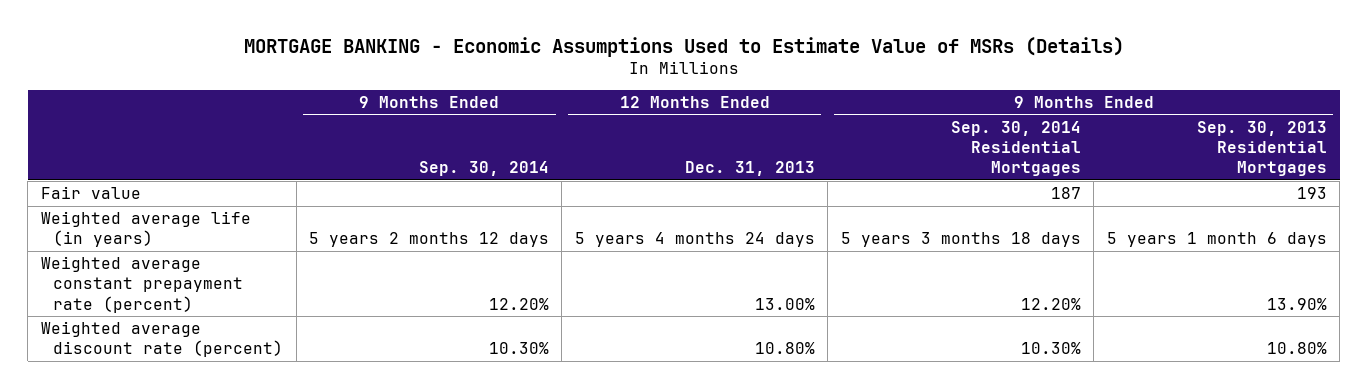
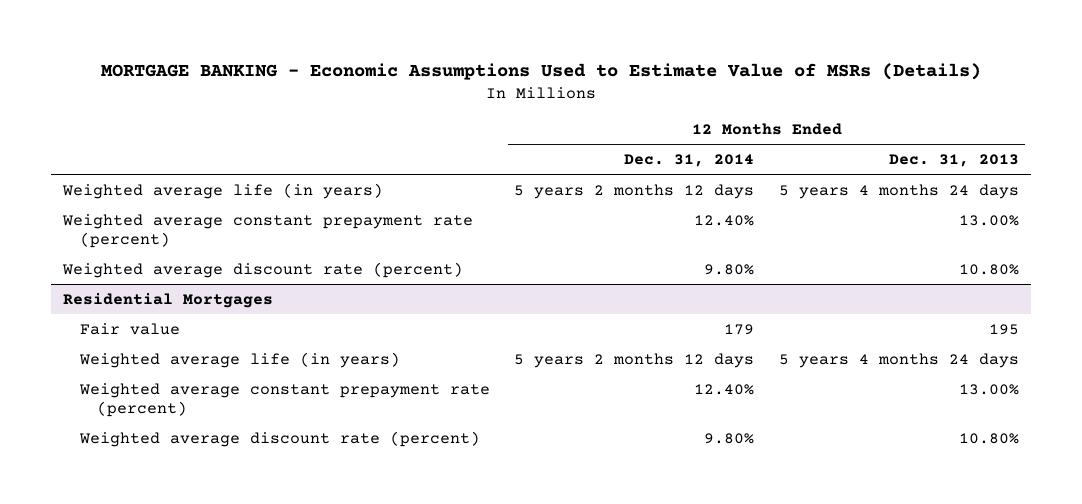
- | 9 Months Ended Sep. 30, 2014 | 12 Months Ended Dec. 31, 2013 | 9 Months Ended Sep. 30, 2014 Residential Mortgages | 9 Months Ended Sep. 30, 2013 Residential Mortgages
+ | 12 Months Ended Dec. 31, 2014 | 12 Months Ended Dec. 31, 2013
- Fair value | | | 187 | 193
+ Residential Mortgages
+ Fair value | 179 | 195
+ Weighted average life (in years) | 5 years 2 months 12 days | 5 years 4 months 24 days
+ Weighted average constant prepayment rate (percent) | 12.40% | 13.00%
+ Weighted average discount rate (percent) | 9.80% | 10.80%

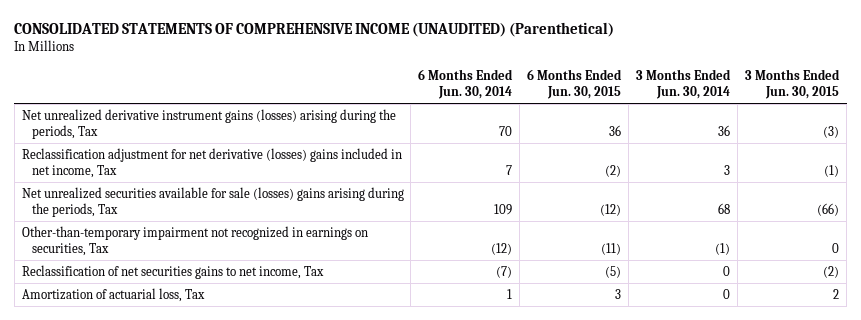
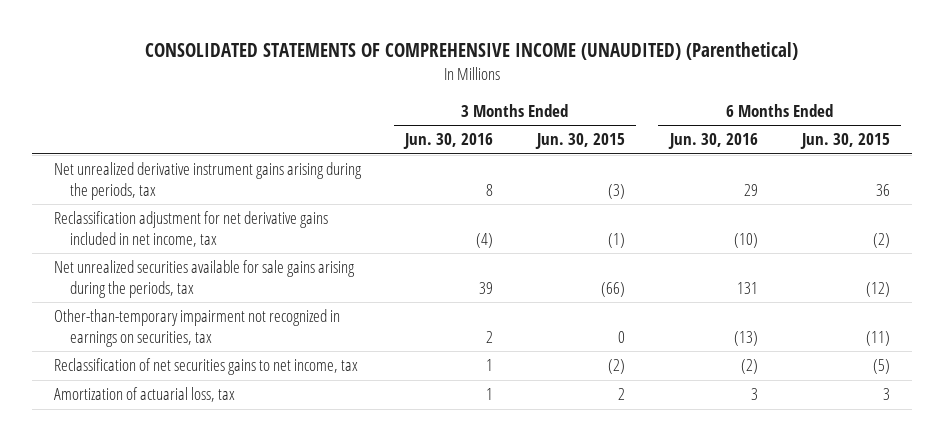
- | 6 Months Ended Jun. 30, 2014 | 6 Months Ended Jun. 30, 2015 | 3 Months Ended Jun. 30, 2014 | 3 Months Ended Jun. 30, 2015
+ | 3 Months Ended Jun. 30, 2016 | 3 Months Ended Jun. 30, 2015 | 6 Months Ended Jun. 30, 2016 | 6 Months Ended Jun. 30, 2015
- Net unrealized derivative instrument gains (losses) arising during the periods, Tax | 70 | 36 | 36 | (3)
- Reclassification adjustment for net derivative (losses) gains included in net income, Tax | 7 | (2) | 3 | (1)
- Net unrealized securities available for sale (losses) gains arising during the periods, Tax | 109 | (12) | 68 | (66)
- Other-than-temporary impairment not recognized in earnings on securities, Tax | (12) | (11) | (1) | 0
- Reclassification of net securities gains to net income, Tax | (7) | (5) | 0 | (2)
- Amortization of actuarial loss, Tax | 1 | 3 | 0 | 2
+ Net unrealized derivative instrument gains arising during the periods, tax | 8 | (3) | 29 | 36
+ Reclassification adjustment for net derivative gains included in net income, tax | (4) | (1) | (10) | (2)
+ Net unrealized securities available for sale gains arising during the periods, tax | 39 | (66) | 131 | (12)
+ Other-than-temporary impairment not recognized in earnings on securities, tax | 2 | 0 | (13) | (11)
+ Reclassification of net securities gains to net income, tax | 1 | (2) | (2) | (5)
+ Amortization of actuarial loss, tax | 1 | 2 | 3 | 3

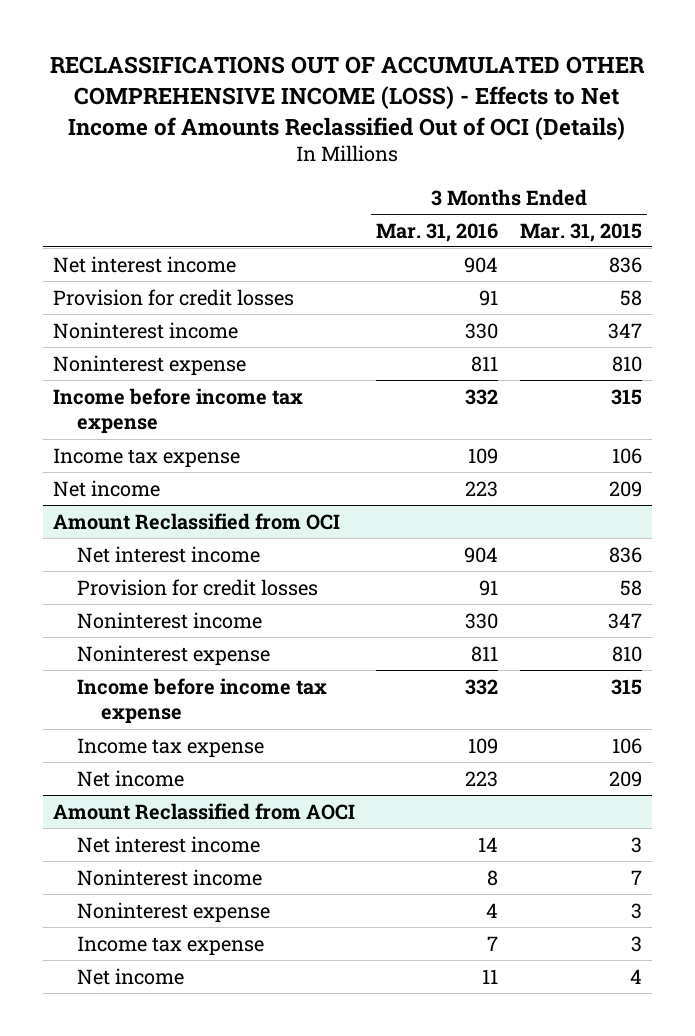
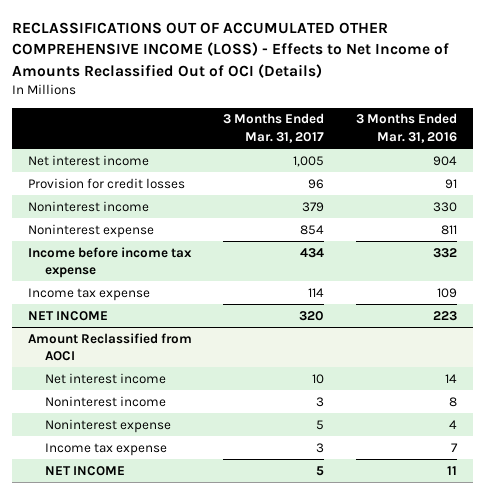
- | 3 Months Ended Mar. 31, 2016 | 3 Months Ended Mar. 31, 2015
+ | 3 Months Ended Mar. 31, 2017 | 3 Months Ended Mar. 31, 2016
- Net income | 223 | 209
- Amount Reclassified from OCI
- Net interest income | 904 | 836
- Provision for credit losses | 91 | 58
- Noninterest income | 330 | 347
- Noninterest expense | 811 | 810
- Income before income tax expense | 332 | 315
- Income tax expense | 109 | 106
- Net income | 223 | 209
+ NET INCOME | 320 | 223
@ Amount Reclassified from AOCI
- Net income | 11 | 4
+ NET INCOME | 5 | 11

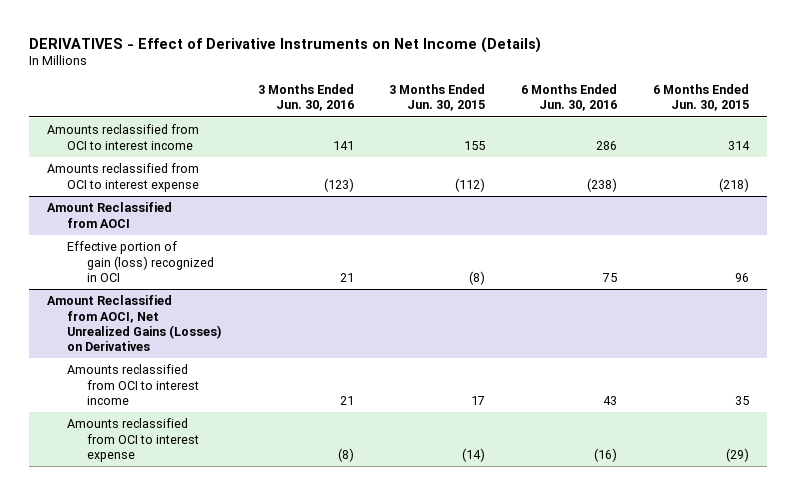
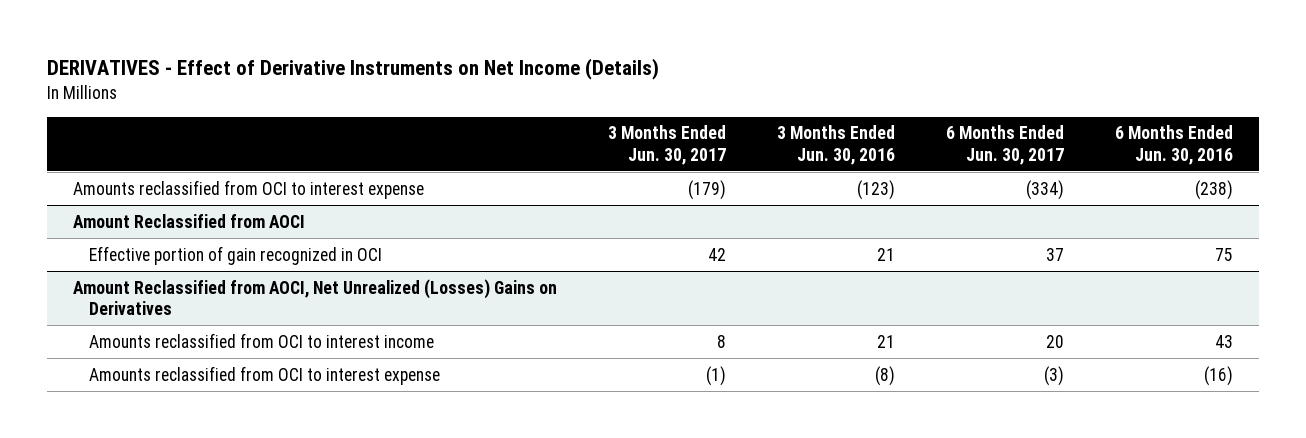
- | 3 Months Ended Jun. 30, 2016 | 3 Months Ended Jun. 30, 2015 | 6 Months Ended Jun. 30, 2016 | 6 Months Ended Jun. 30, 2015
+ | 3 Months Ended Jun. 30, 2017 | 3 Months Ended Jun. 30, 2016 | 6 Months Ended Jun. 30, 2017 | 6 Months Ended Jun. 30, 2016
- Amounts reclassified from OCI to interest income | 141 | 155 | 286 | 314
@ Amount Reclassified from AOCI
- Effective portion of gain (loss) recognized in OCI | 21 | (8) | 75 | 96
- Amount Reclassified from AOCI, Net Unrealized Gains (Losses) on Derivatives
@ Amount Reclassified from AOCI
+ Effective portion of gain recognized in OCI | 42 | 21 | 37 | 75
+ Amount Reclassified from AOCI, Net Unrealized (Losses) Gains on Derivatives

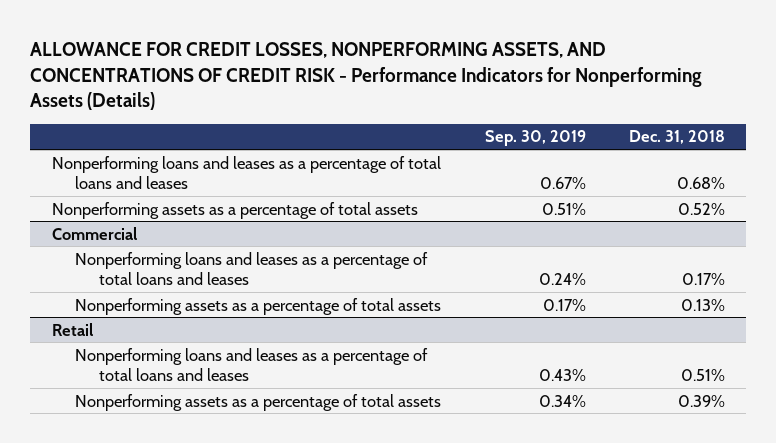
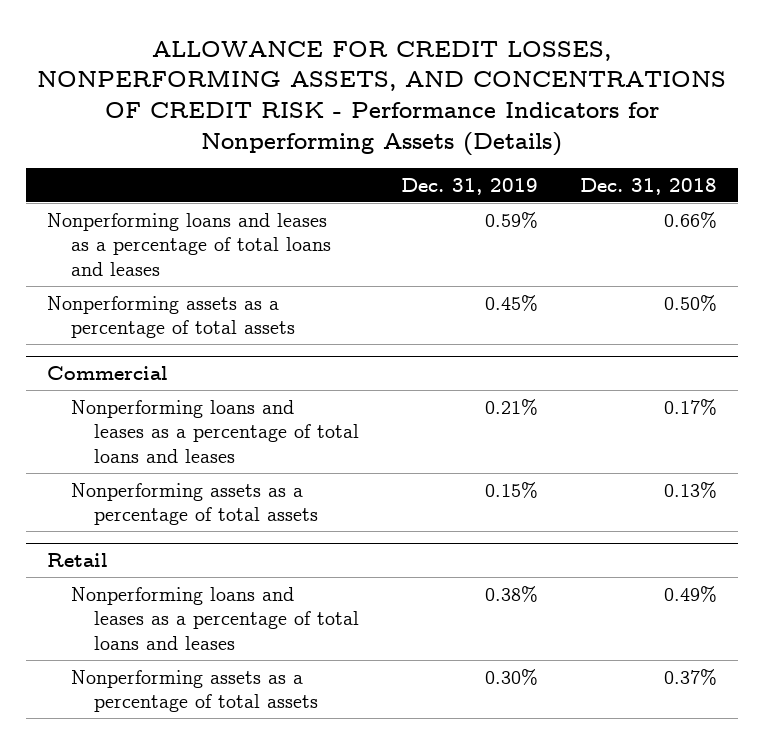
- | Sep. 30, 2019 | Dec. 31, 2018
+ | Dec. 31, 2019 | Dec. 31, 2018
- Nonperforming loans and leases as a percentage of total loans and leases | 0.67% | 0.68%
- Nonperforming assets as a percentage of total assets | 0.51% | 0.52%
+ Nonperforming loans and leases as a percentage of total loans and leases | 0.59% | 0.66%
+ Nonperforming assets as a percentage of total assets | 0.45% | 0.50%
@ Retail
- Nonperforming loans and leases as a percentage of total loans and leases | 0.43% | 0.51%
- Nonperforming assets as a percentage of total assets | 0.34% | 0.39%
+ Nonperforming loans and leases as a percentage of total loans and leases | 0.38% | 0.49%
+ Nonperforming assets as a percentage of total assets | 0.30% | 0.37%

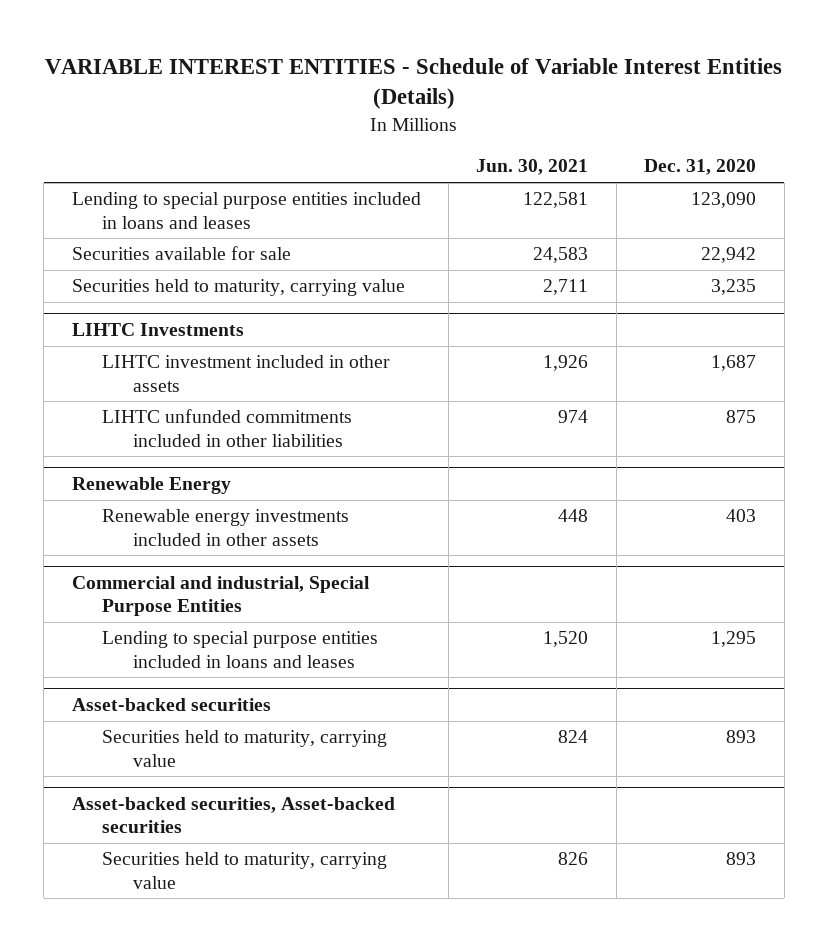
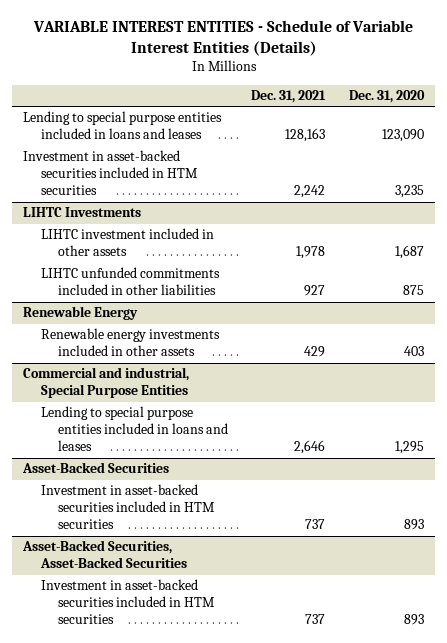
- | Jun. 30, 2021 | Dec. 31, 2020
+ | Dec. 31, 2021 | Dec. 31, 2020
- Securities available for sale | 24,583 | 22,942
- Securities held to maturity, carrying value | 2,711 | 3,235
+ Investment in asset-backed securities included in HTM securities | 2,242 | 3,235
- Asset-backed securities
- Securities held to maturity, carrying value | 824 | 893
- Asset-backed securities, Asset-backed securities
- Securities held to maturity, carrying value | 826 | 893
+ Asset-Backed Securities
+ Investment in asset-backed securities included in HTM securities | 737 | 893
+ Asset-Backed Securities, Asset-Backed Securities
+ Investment in asset-backed securities included in HTM securities | 737 | 893

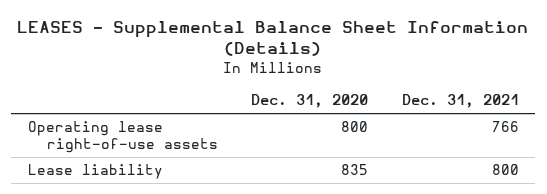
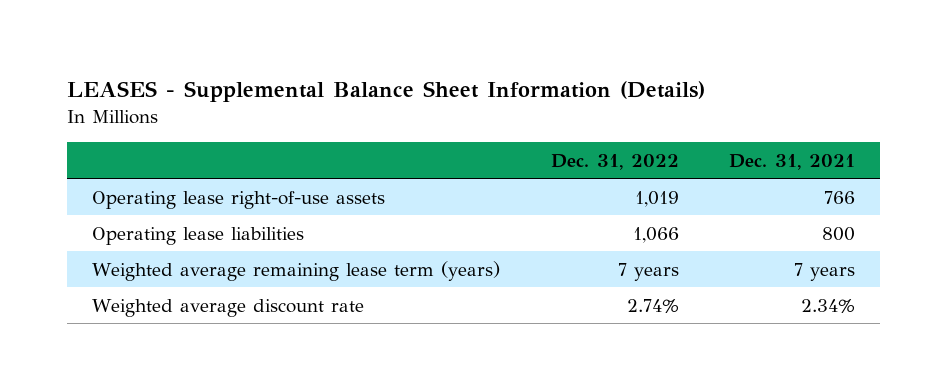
- | Dec. 31, 2020 | Dec. 31, 2021
+ | Dec. 31, 2022 | Dec. 31, 2021
- Lease liability | 835 | 800
+ Operating lease liabilities | 1,066 | 800
+ Weighted average remaining lease term (years) | 7 years | 7 years
+ Weighted average discount rate | 2.74% | 2.34%

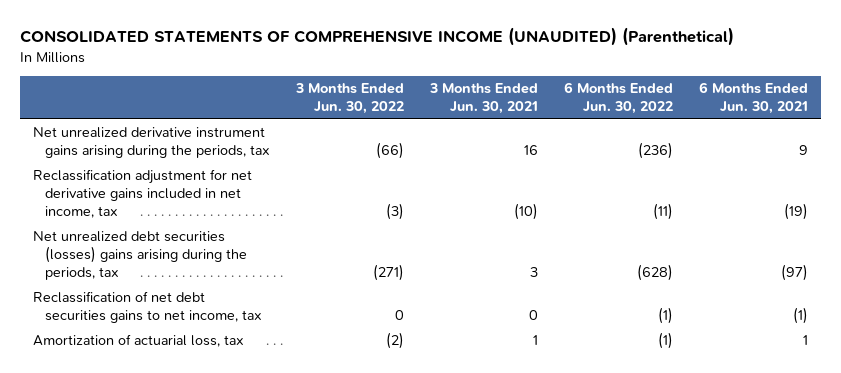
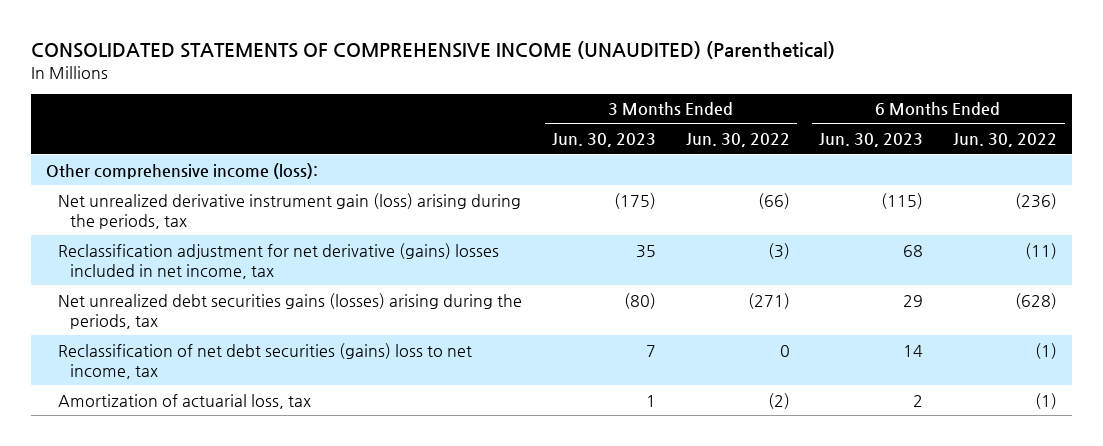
- | 3 Months Ended Jun. 30, 2022 | 3 Months Ended Jun. 30, 2021 | 6 Months Ended Jun. 30, 2022 | 6 Months Ended Jun. 30, 2021
+ | 3 Months Ended Jun. 30, 2023 | 3 Months Ended Jun. 30, 2022 | 6 Months Ended Jun. 30, 2023 | 6 Months Ended Jun. 30, 2022
- Net unrealized derivative instrument gains arising during the periods, tax | (66) | 16 | (236) | 9
- Reclassification adjustment for net derivative gains included in net income, tax | (3) | (10) | (11) | (19)
- Net unrealized debt securities (losses) gains arising during the periods, tax | (271) | 3 | (628) | (97)
- Reclassification of net debt securities gains to net income, tax | 0 | 0 | (1) | (1)
+ Other comprehensive income (loss):
+ Net unrealized derivative instrument gain (loss) arising during the periods, tax | (175) | (66) | (115) | (236)
+ Reclassification adjustment for net derivative (gains) losses included in net income, tax | 35 | (3) | 68 | (11)
+ Net unrealized debt securities gains (losses) arising during the periods, tax | (80) | (271) | 29 | (628)
+ Reclassification of net debt securities (gains) loss to net income, tax | 7 | 0 | 14 | (1)

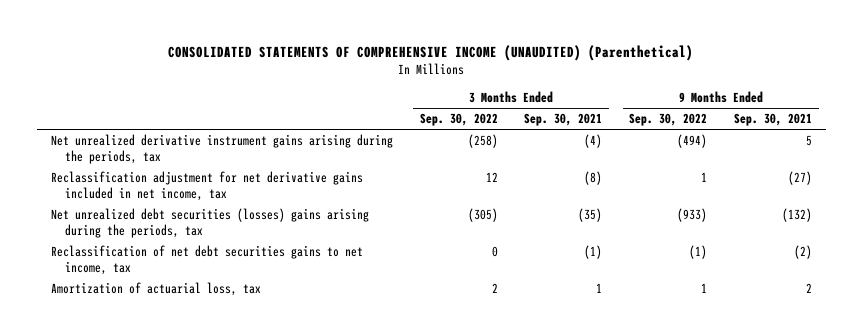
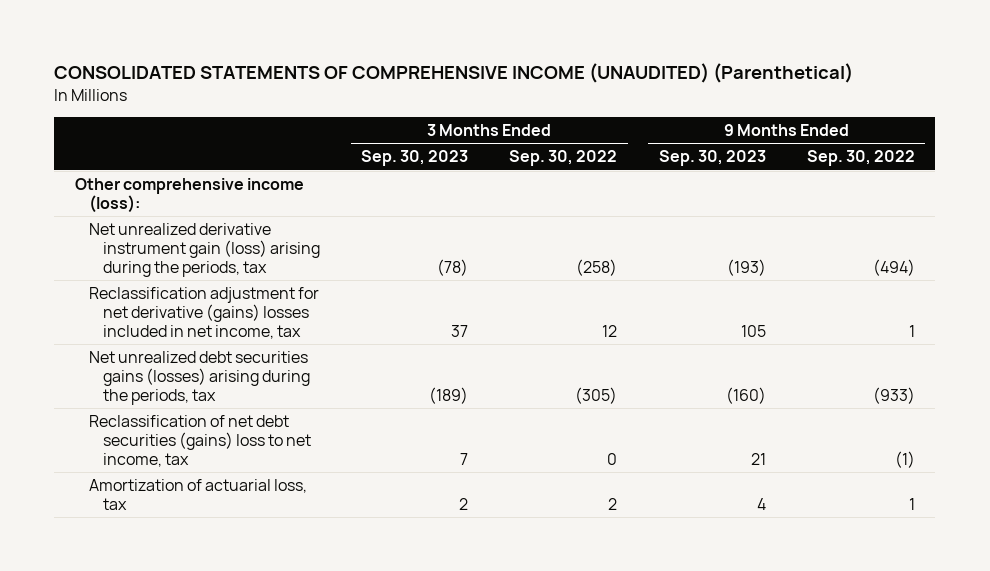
- | 3 Months Ended Sep. 30, 2022 | 3 Months Ended Sep. 30, 2021 | 9 Months Ended Sep. 30, 2022 | 9 Months Ended Sep. 30, 2021
+ | 3 Months Ended Sep. 30, 2023 | 3 Months Ended Sep. 30, 2022 | 9 Months Ended Sep. 30, 2023 | 9 Months Ended Sep. 30, 2022
- Net unrealized derivative instrument gains arising during the periods, tax | (258) | (4) | (494) | 5
- Reclassification adjustment for net derivative gains included in net income, tax | 12 | (8) | 1 | (27)
- Net unrealized debt securities (losses) gains arising during the periods, tax | (305) | (35) | (933) | (132)
- Reclassification of net debt securities gains to net income, tax | 0 | (1) | (1) | (2)
+ Other comprehensive income (loss):
+ Net unrealized derivative instrument gain (loss) arising during the periods, tax | (78) | (258) | (193) | (494)
+ Reclassification adjustment for net derivative (gains) losses included in net income, tax | 37 | 12 | 105 | 1
+ Net unrealized debt securities gains (losses) arising during the periods, tax | (189) | (305) | (160) | (933)
+ Reclassification of net debt securities (gains) loss to net income, tax | 7 | 0 | 21 | (1)

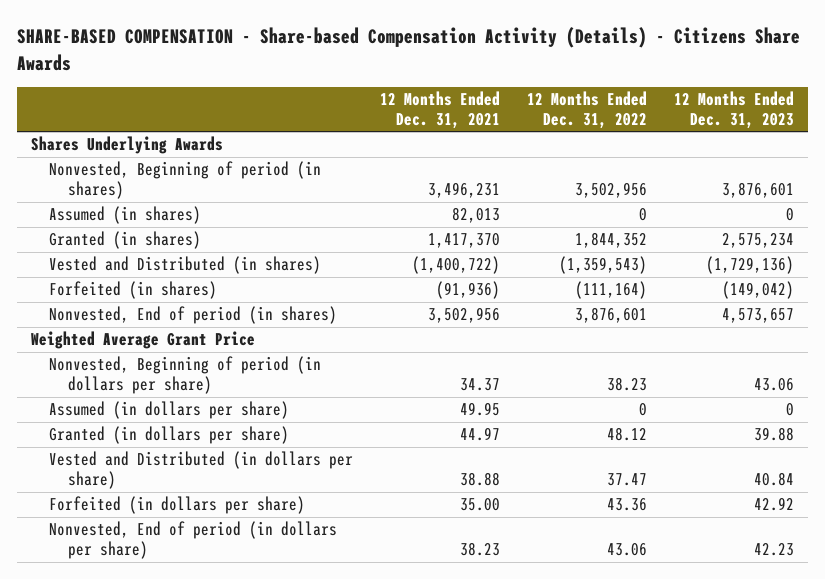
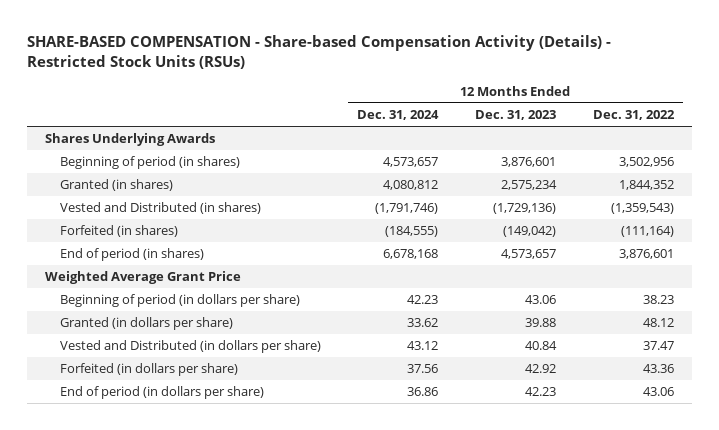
- SHARE-BASED COMPENSATION - Share-based Compensation Activity (Details) - Citizens Share Awards
+ SHARE-BASED COMPENSATION - Share-based Compensation Activity (Details) - Restricted Stock Units (RSUs)
- | 12 Months Ended Dec. 31, 2021 | 12 Months Ended Dec. 31, 2022 | 12 Months Ended Dec. 31, 2023
+ | 12 Months Ended Dec. 31, 2024 | 12 Months Ended Dec. 31, 2023 | 12 Months Ended Dec. 31, 2022
- Nonvested, Beginning of period (in shares) | 3,496,231 | 3,502,956 | 3,876,601
- Assumed (in shares) | 82,013 | 0 | 0
+ Beginning of period (in shares) | 4,573,657 | 3,876,601 | 3,502,956
- Nonvested, End of period (in shares) | 3,502,956 | 3,876,601 | 4,573,657
+ End of period (in shares) | 6,678,168 | 4,573,657 | 3,876,601
- Nonvested, Beginning of period (in dollars per share) | 34.37 | 38.23 | 43.06
- Assumed (in dollars per share) | 49.95 | 0 | 0
+ Beginning of period (in dollars per share) | 42.23 | 43.06 | 38.23
- Nonvested, End of period (in dollars per share) | 38.23 | 43.06 | 42.23
+ End of period (in dollars per share) | 36.86 | 42.23 | 43.06

